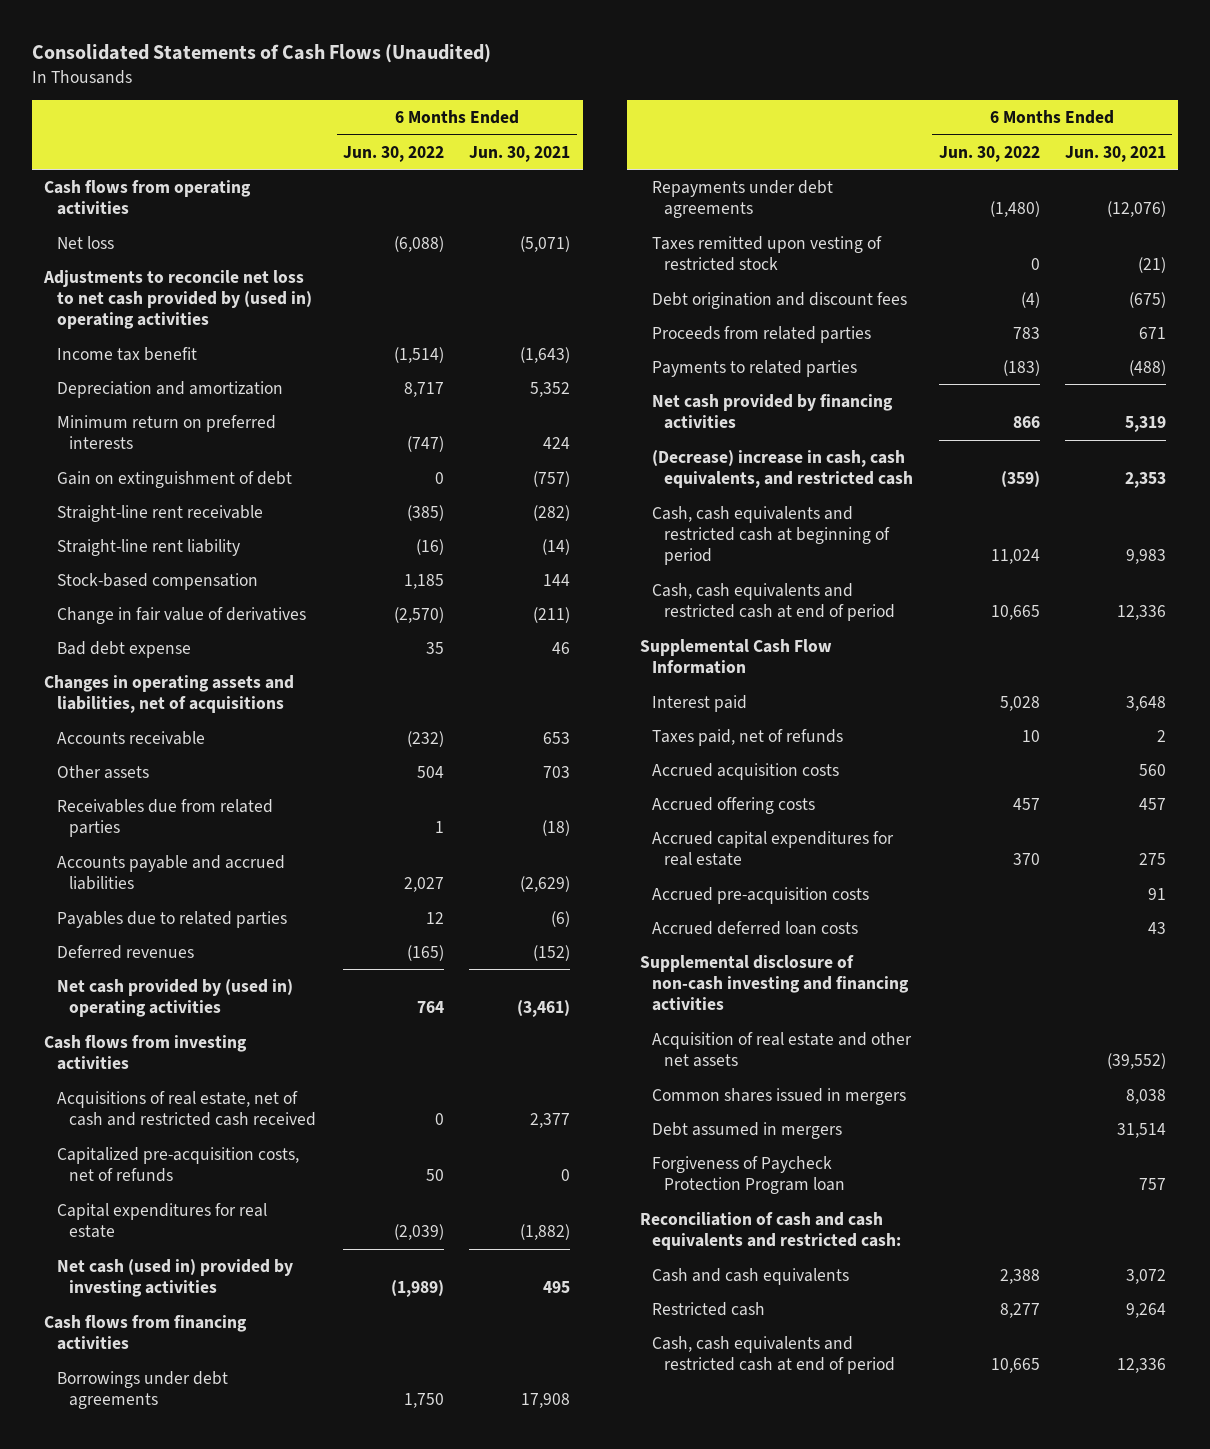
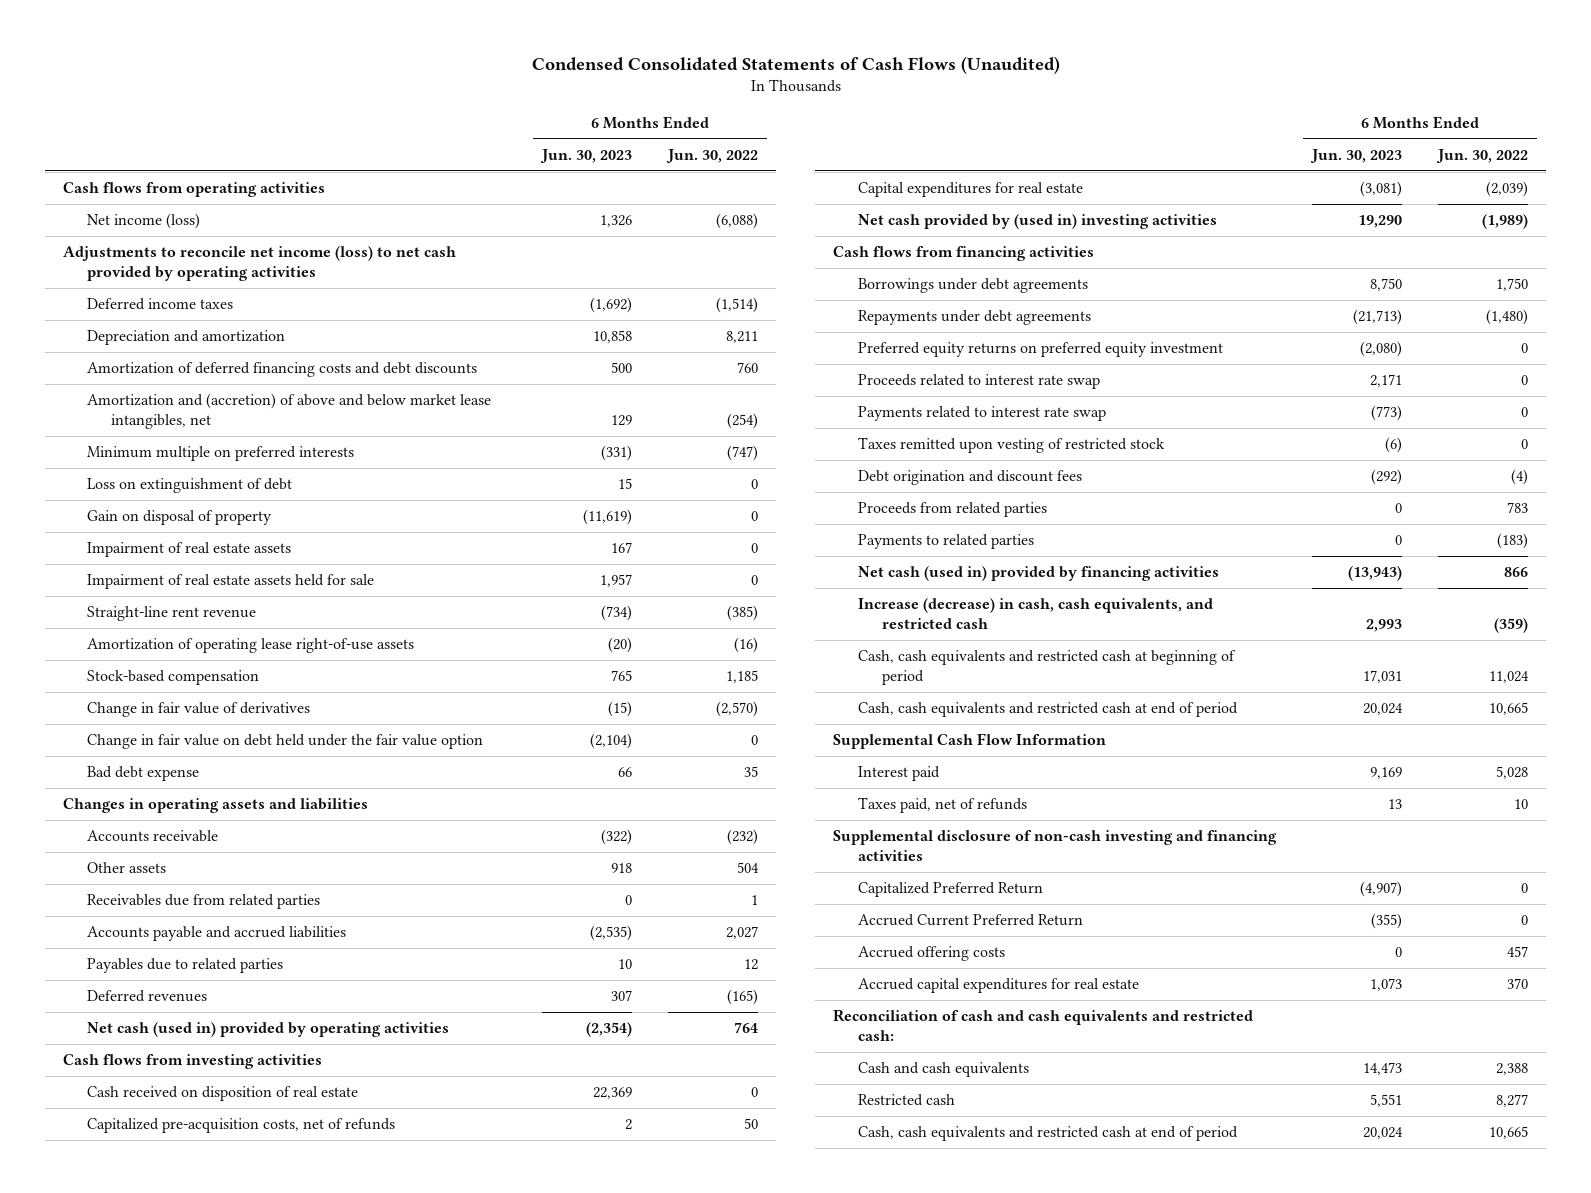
- Consolidated Statements of Cash Flows (Unaudited)
+ Condensed Consolidated Statements of Cash Flows (Unaudited)
- | 6 Months Ended Jun. 30, 2022 | 6 Months Ended Jun. 30, 2021
+ | 6 Months Ended Jun. 30, 2023 | 6 Months Ended Jun. 30, 2022
- Net loss | (6,088) | (5,071)
- Adjustments to reconcile net loss to net cash provided by (used in) operating activities
- Income tax benefit | (1,514) | (1,643)
- Depreciation and amortization | 8,717 | 5,352
- Minimum return on preferred interests | (747) | 424
- Gain on extinguishment of debt | 0 | (757)
- Straight-line rent receivable | (385) | (282)
- Straight-line rent liability | (16) | (14)
+ Net income (loss) | 1,326 | (6,088)
+ Adjustments to reconcile net income (loss) to net cash provided by operating activities
+ Deferred income taxes | (1,692) | (1,514)
+ Depreciation and amortization | 10,858 | 8,211
+ Amortization of deferred financing costs and debt discounts | 500 | 760
+ Amortization and (accretion) of above and below market lease intangibles, net | 129 | (254)
+ Minimum multiple on preferred interests | (331) | (747)
+ Loss on extinguishment of debt | 15 | 0
+ Gain on disposal of property | (11,619) | 0
+ Impairment of real estate assets | 167 | 0
+ Impairment of real estate assets held for sale | 1,957 | 0
+ Straight-line rent revenue | (734) | (385)
+ Amortization of operating lease right-of-use assets | (20) | (16)
+ Change in fair value on debt held under the fair value option | (2,104) | 0
- Changes in operating assets and liabilities, net of acquisitions
+ Changes in operating assets and liabilities
- Net cash provided by (used in) operating activities | 764 | (3,461)
+ Net cash (used in) provided by operating activities | (2,354) | 764
- Acquisitions of real estate, net of cash and restricted cash received | 0 | 2,377
+ Cash received on disposition of real estate | 22,369 | 0
- Net cash (used in) provided by investing activities | (1,989) | 495
+ Net cash provided by (used in) investing activities | 19,290 | (1,989)
+ Preferred equity returns on preferred equity investment | (2,080) | 0
+ Proceeds related to interest rate swap | 2,171 | 0
+ Payments related to interest rate swap | (773) | 0
- Net cash provided by financing activities | 866 | 5,319
- (Decrease) increase in cash, cash equivalents, and restricted cash | (359) | 2,353
+ Net cash (used in) provided by financing activities | (13,943) | 866
+ Increase (decrease) in cash, cash equivalents, and restricted cash | 2,993 | (359)
- Accrued acquisition costs | | 560
moved up: Supplemental disclosure of non-cash investing and financing activities
+ Capitalized Preferred Return | (4,907) | 0
+ Accrued Current Preferred Return | (355) | 0
- Accrued pre-acquisition costs | | 91
- Accrued deferred loan costs | | 43
- Acquisition of real estate and other net assets | | (39,552)
- Common shares issued in mergers | | 8,038
- Debt assumed in mergers | | 31,514
- Forgiveness of Paycheck Protection Program loan | | 757

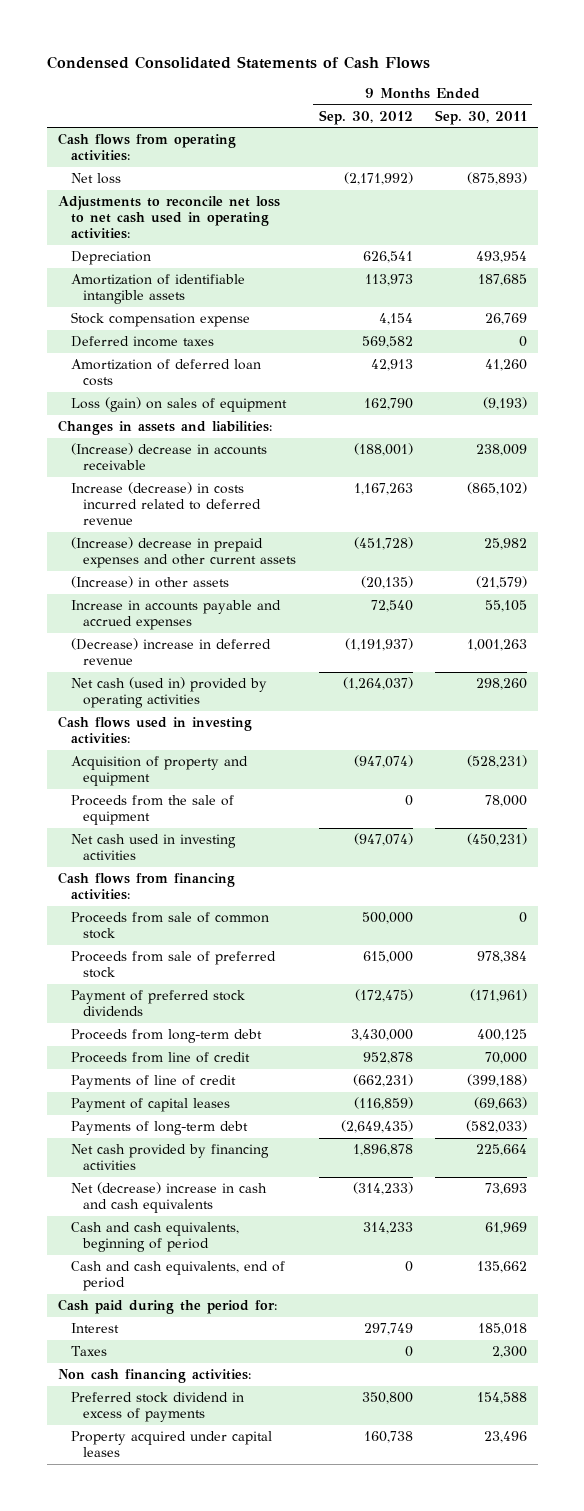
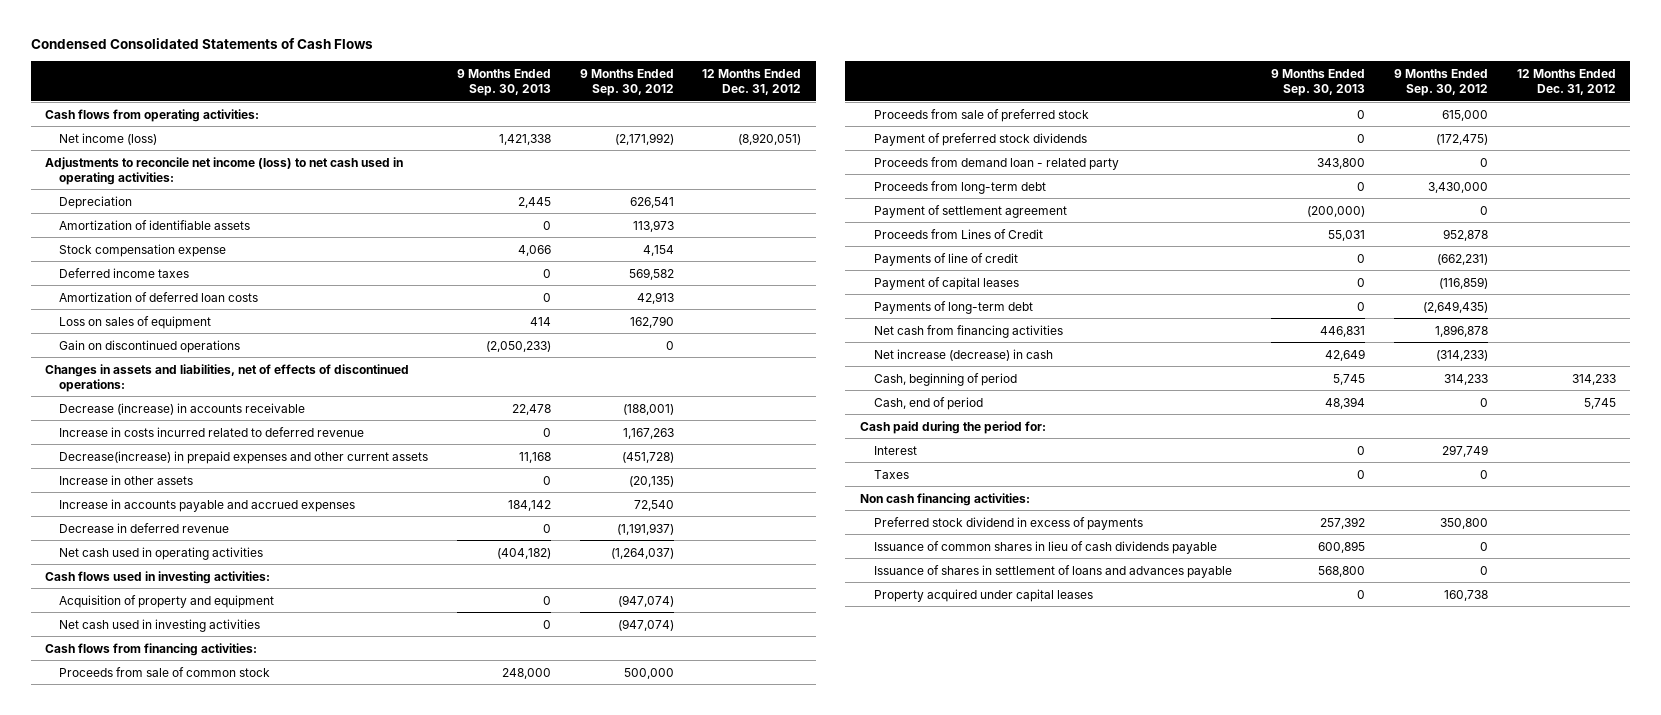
- | 9 Months Ended Sep. 30, 2012 | 9 Months Ended Sep. 30, 2011
+ | 9 Months Ended Sep. 30, 2013 | 9 Months Ended Sep. 30, 2012 | 12 Months Ended Dec. 31, 2012
- Net loss | (2,171,992) | (875,893)
- Adjustments to reconcile net loss to net cash used in operating activities:
+ Net income (loss) | 1,421,338 | (2,171,992) | (8,920,051)
+ Adjustments to reconcile net income (loss) to net cash used in operating activities:
- Amortization of identifiable intangible assets | 113,973 | 187,685
+ Amortization of identifiable assets | 0 | 113,973 |
- Loss (gain) on sales of equipment | 162,790 | (9,193)
- Changes in assets and liabilities:
- (Increase) decrease in accounts receivable | (188,001) | 238,009
- Increase (decrease) in costs incurred related to deferred revenue | 1,167,263 | (865,102)
- (Increase) decrease in prepaid expenses and other current assets | (451,728) | 25,982
- (Increase) in other assets | (20,135) | (21,579)
+ Loss on sales of equipment | 414 | 162,790 |
+ Gain on discontinued operations | (2,050,233) | 0 |
+ Changes in assets and liabilities, net of effects of discontinued operations:
+ Decrease (increase) in accounts receivable | 22,478 | (188,001) |
+ Increase in costs incurred related to deferred revenue | 0 | 1,167,263 |
+ Decrease(increase) in prepaid expenses and other current assets | 11,168 | (451,728) |
+ Increase in other assets | 0 | (20,135) |
- (Decrease) increase in deferred revenue | (1,191,937) | 1,001,263
- Net cash (used in) provided by operating activities | (1,264,037) | 298,260
+ Decrease in deferred revenue | 0 | (1,191,937) |
+ Net cash used in operating activities | (404,182) | (1,264,037) |
- Proceeds from the sale of equipment | 0 | 78,000
+ Proceeds from demand loan - related party | 343,800 | 0 |
- Proceeds from line of credit | 952,878 | 70,000
+ Payment of settlement agreement | (200,000) | 0 |
+ Proceeds from Lines of Credit | 55,031 | 952,878 |
- Net cash provided by financing activities | 1,896,878 | 225,664
- Net (decrease) increase in cash and cash equivalents | (314,233) | 73,693
- Cash and cash equivalents, beginning of period | 314,233 | 61,969
- Cash and cash equivalents, end of period | 0 | 135,662
+ Net cash from financing activities | 446,831 | 1,896,878 |
+ Net increase (decrease) in cash | 42,649 | (314,233) |
+ Cash, beginning of period | 5,745 | 314,233 | 314,233
+ Cash, end of period | 48,394 | 0 | 5,745
+ Issuance of common shares in lieu of cash dividends payable | 600,895 | 0 |
+ Issuance of shares in settlement of loans and advances payable | 568,800 | 0 |

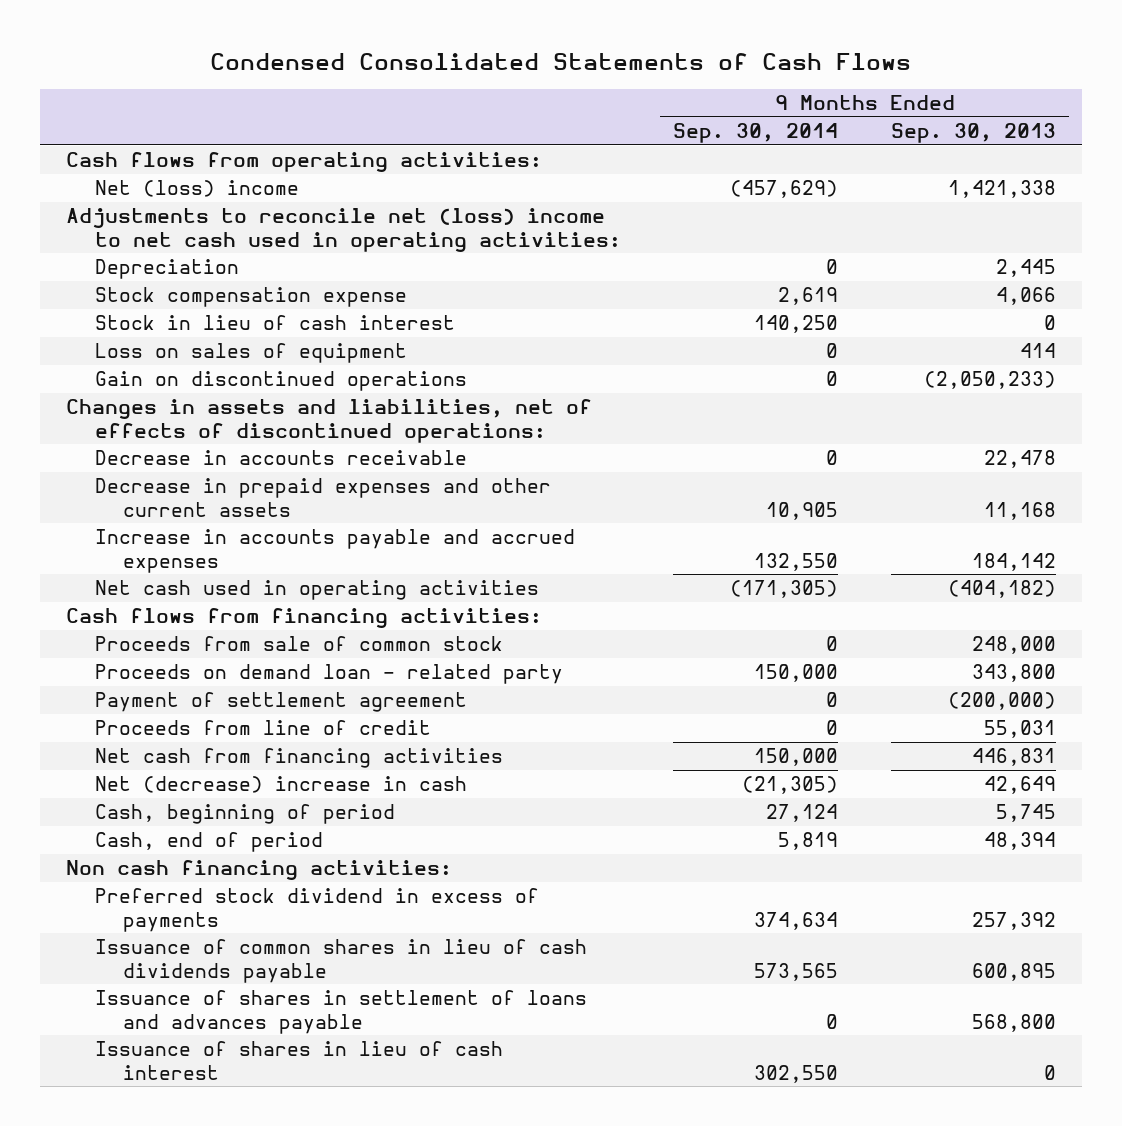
- | 9 Months Ended Sep. 30, 2013 | 9 Months Ended Sep. 30, 2012 | 12 Months Ended Dec. 31, 2012
+ | 9 Months Ended Sep. 30, 2014 | 9 Months Ended Sep. 30, 2013
- Net income (loss) | 1,421,338 | (2,171,992) | (8,920,051)
- Adjustments to reconcile net income (loss) to net cash used in operating activities:
+ Net (loss) income | (457,629) | 1,421,338
+ Adjustments to reconcile net (loss) income to net cash used in operating activities:
- Amortization of identifiable assets | 0 | 113,973 |
- Deferred income taxes | 0 | 569,582 |
- Amortization of deferred loan costs | 0 | 42,913 |
+ Stock in lieu of cash interest | 140,250 | 0
- Decrease (increase) in accounts receivable | 22,478 | (188,001) |
- Increase in costs incurred related to deferred revenue | 0 | 1,167,263 |
- Decrease(increase) in prepaid expenses and other current assets | 11,168 | (451,728) |
- Increase in other assets | 0 | (20,135) |
+ Decrease in accounts receivable | 0 | 22,478
+ Decrease in prepaid expenses and other current assets | 10,905 | 11,168
- Decrease in deferred revenue | 0 | (1,191,937) |
- Cash flows used in investing activities:
- Acquisition of property and equipment | 0 | (947,074) |
- Net cash used in investing activities | 0 | (947,074) |
- Proceeds from sale of preferred stock | 0 | 615,000 |
- Payment of preferred stock dividends | 0 | (172,475) |
- Proceeds from demand loan - related party | 343,800 | 0 |
- Proceeds from long-term debt | 0 | 3,430,000 |
+ Proceeds on demand loan - related party | 150,000 | 343,800
- Proceeds from Lines of Credit | 55,031 | 952,878 |
- Payments of line of credit | 0 | (662,231) |
- Payment of capital leases | 0 | (116,859) |
- Payments of long-term debt | 0 | (2,649,435) |
+ Proceeds from line of credit | 0 | 55,031
- Net increase (decrease) in cash | 42,649 | (314,233) |
+ Net (decrease) increase in cash | (21,305) | 42,649
- Cash paid during the period for:
- Interest | 0 | 297,749 |
- Taxes | 0 | 0 |
- Property acquired under capital leases | 0 | 160,738 |
+ Issuance of shares in lieu of cash interest | 302,550 | 0

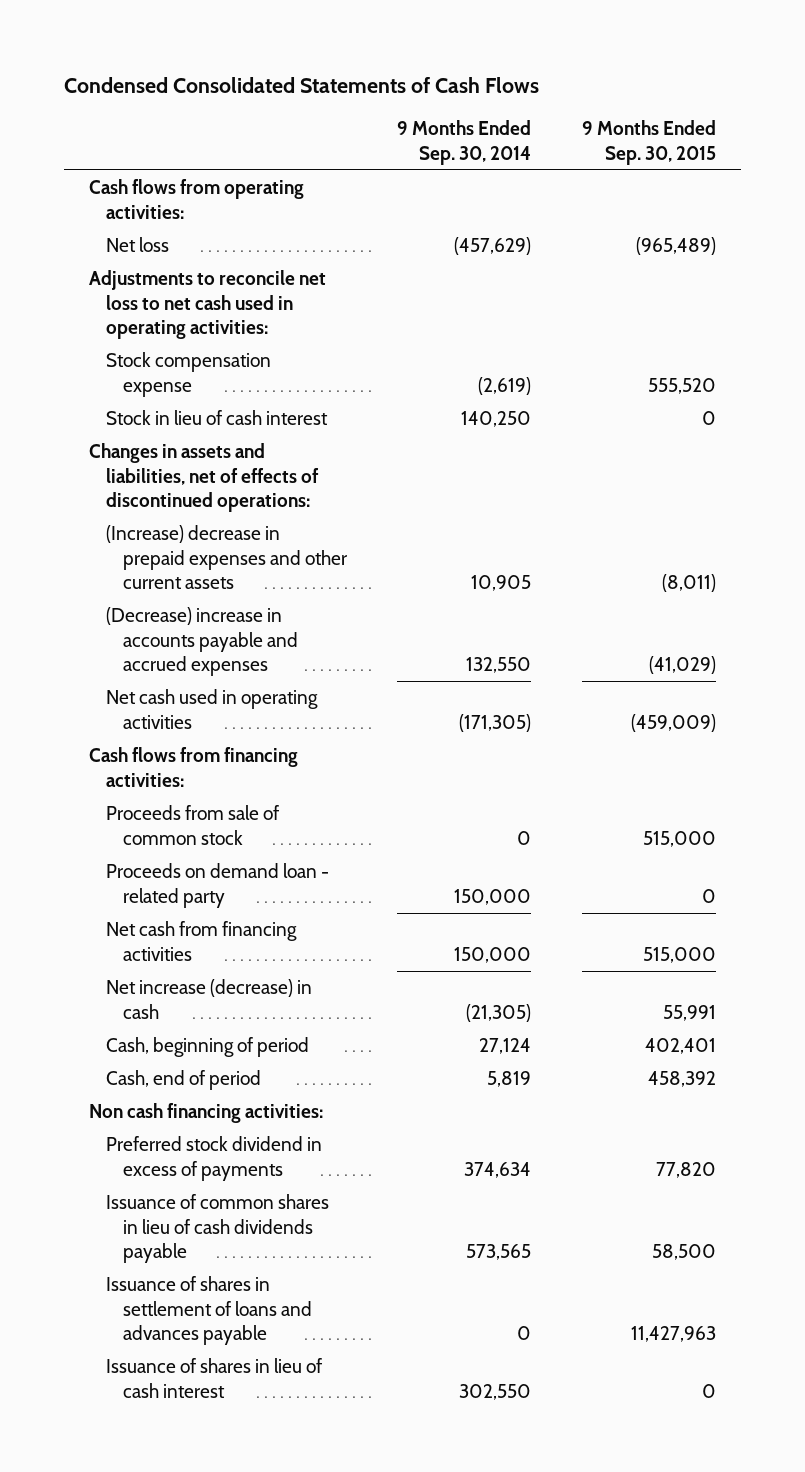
- | 9 Months Ended Sep. 30, 2014 | 9 Months Ended Sep. 30, 2013
+ | 9 Months Ended Sep. 30, 2014 | 9 Months Ended Sep. 30, 2015
- Net (loss) income | (457,629) | 1,421,338
- Adjustments to reconcile net (loss) income to net cash used in operating activities:
- Depreciation | 0 | 2,445
- Stock compensation expense | 2,619 | 4,066
+ Net loss | (457,629) | (965,489)
+ Adjustments to reconcile net loss to net cash used in operating activities:
+ Stock compensation expense | (2,619) | 555,520
- Loss on sales of equipment | 0 | 414
- Gain on discontinued operations | 0 | (2,050,233)
- Decrease in accounts receivable | 0 | 22,478
- Decrease in prepaid expenses and other current assets | 10,905 | 11,168
- Increase in accounts payable and accrued expenses | 132,550 | 184,142
+ (Increase) decrease in prepaid expenses and other current assets | 10,905 | (8,011)
+ (Decrease) increase in accounts payable and accrued expenses | 132,550 | (41,029)
- Payment of settlement agreement | 0 | (200,000)
- Proceeds from line of credit | 0 | 55,031
- Net (decrease) increase in cash | (21,305) | 42,649
+ Net increase (decrease) in cash | (21,305) | 55,991

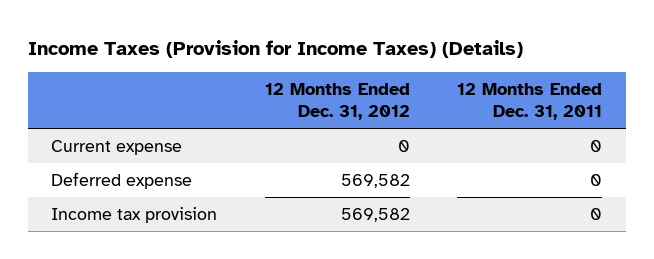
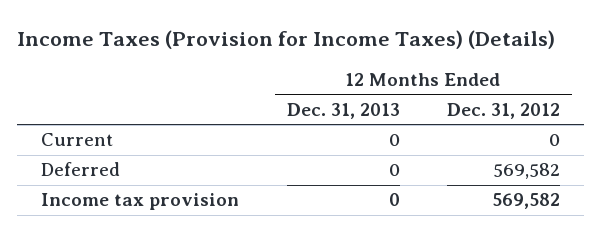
- | 12 Months Ended Dec. 31, 2012 | 12 Months Ended Dec. 31, 2011
+ | 12 Months Ended Dec. 31, 2013 | 12 Months Ended Dec. 31, 2012
- Current expense | 0 | 0
- Deferred expense | 569,582 | 0
+ Current | 0 | 0
+ Deferred | 0 | 569,582

